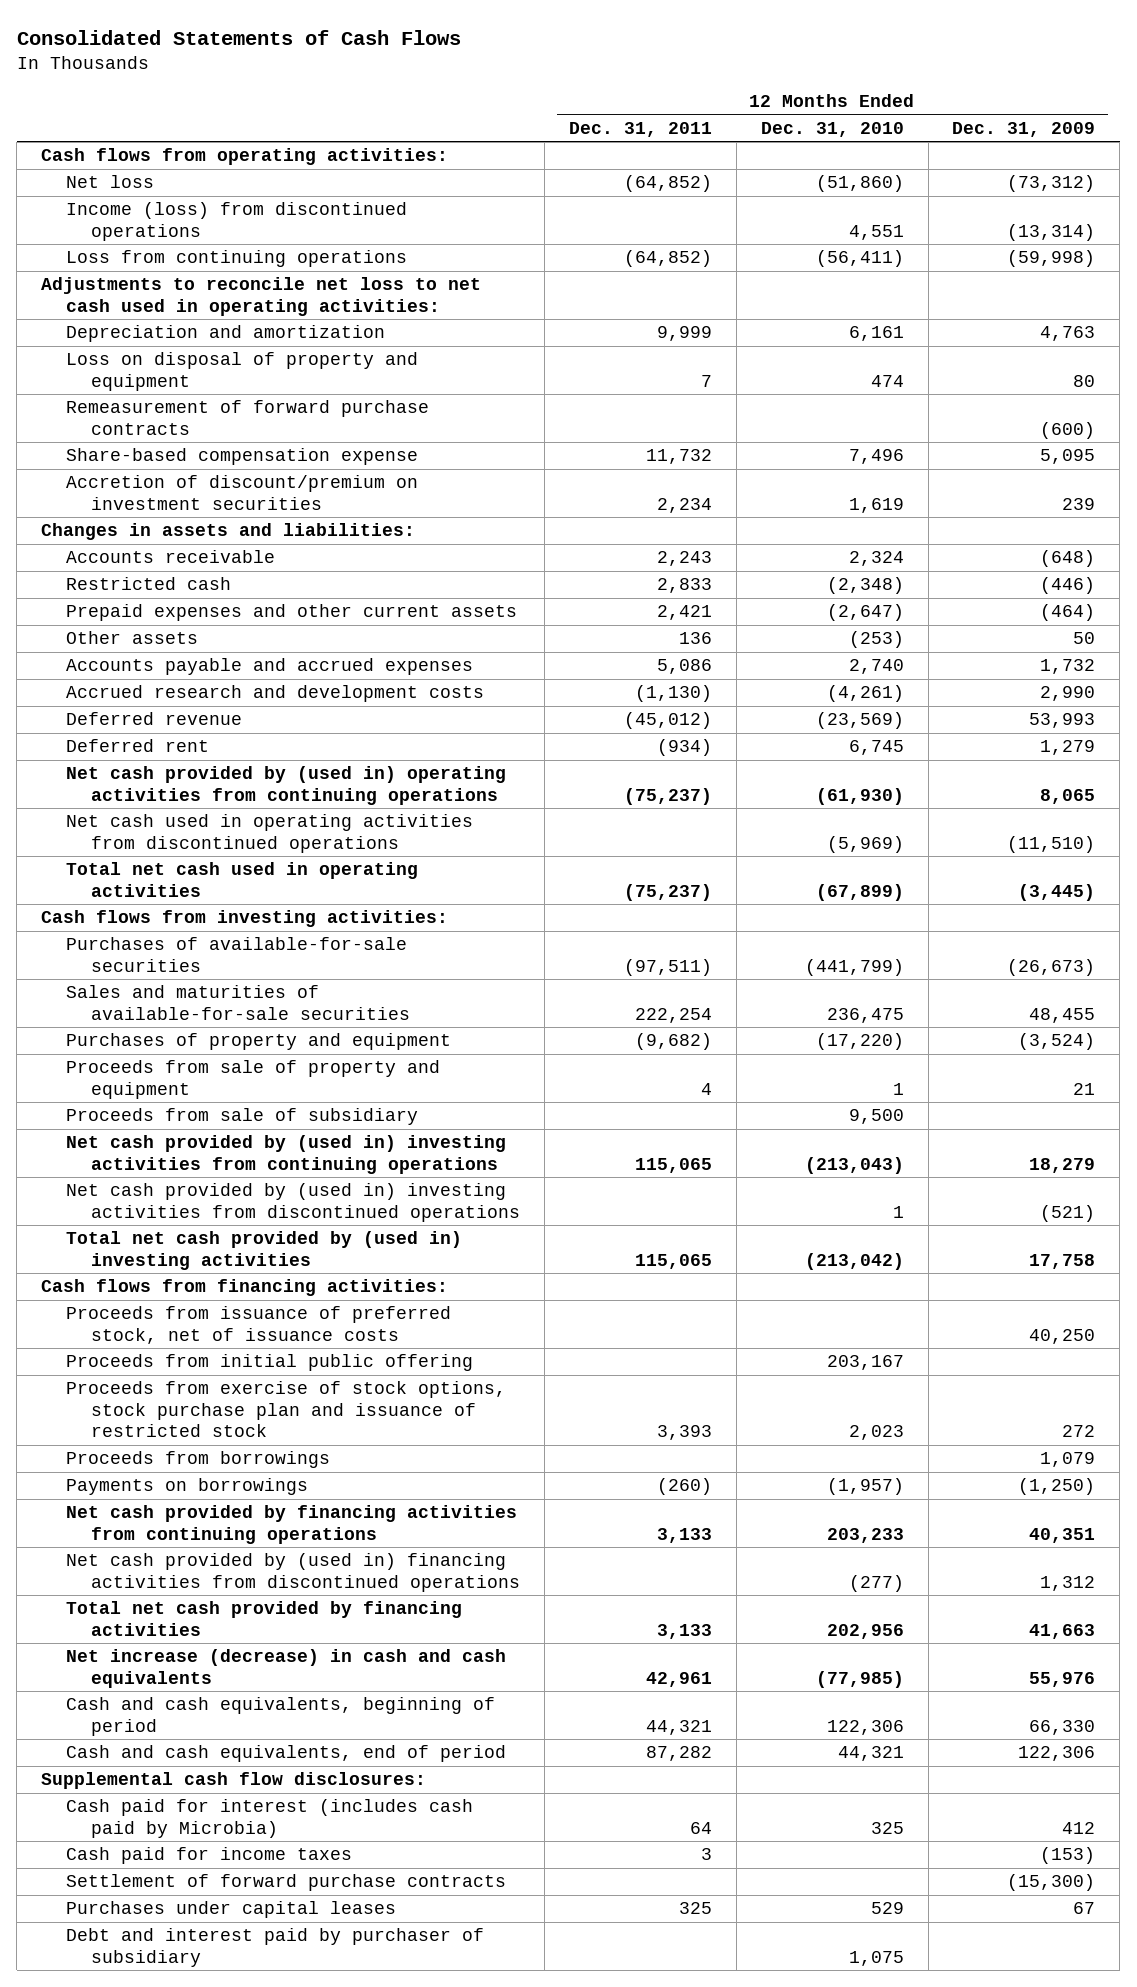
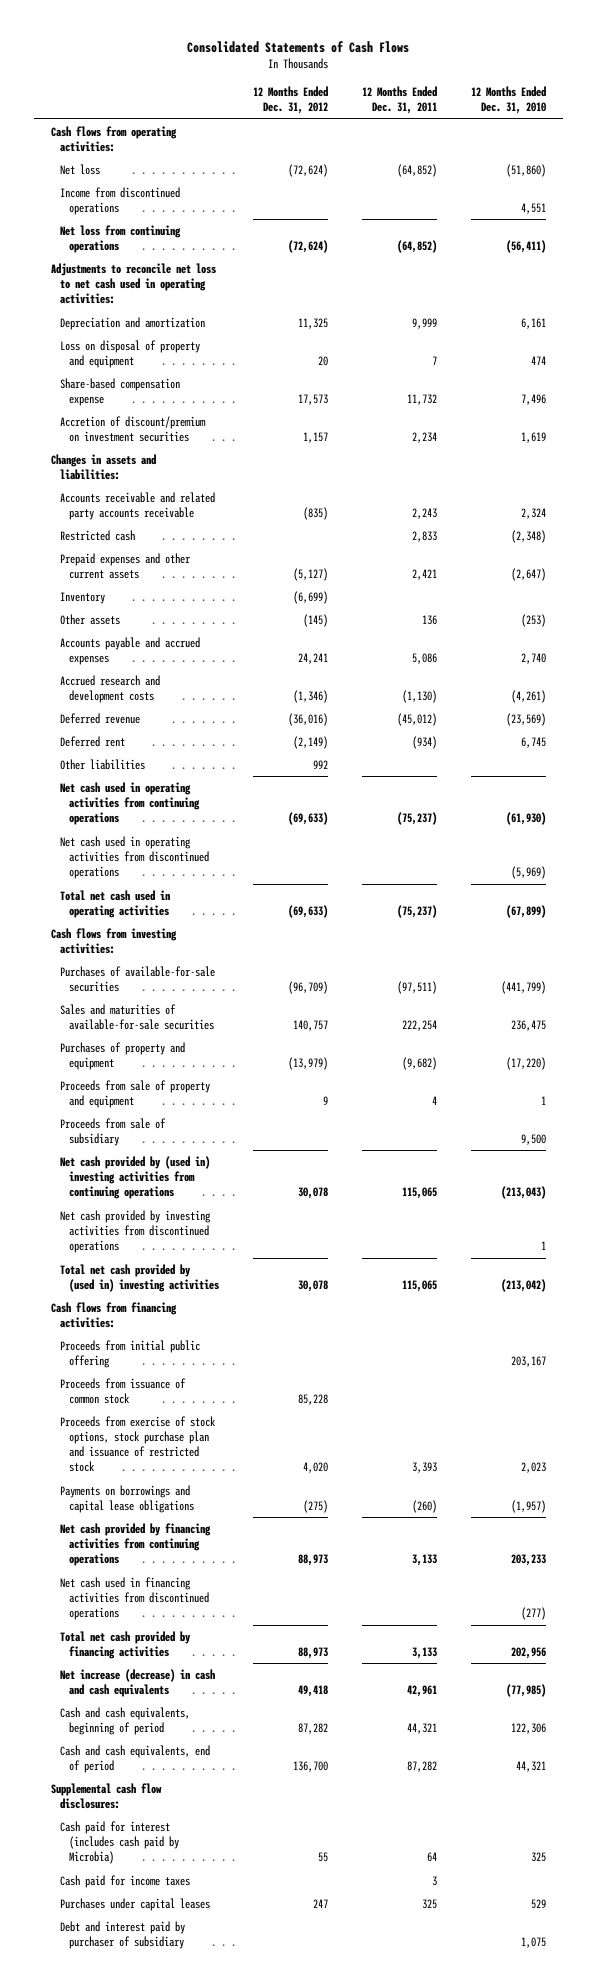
- | 12 Months Ended Dec. 31, 2011 | 12 Months Ended Dec. 31, 2010 | 12 Months Ended Dec. 31, 2009
+ | 12 Months Ended Dec. 31, 2012 | 12 Months Ended Dec. 31, 2011 | 12 Months Ended Dec. 31, 2010
- Income (loss) from discontinued operations | | 4,551 | (13,314)
- Loss from continuing operations | (64,852) | (56,411) | (59,998)
+ Income from discontinued operations | | | 4,551
+ Net loss from continuing operations | (72,624) | (64,852) | (56,411)
- Remeasurement of forward purchase contracts | | | (600)
- Accounts receivable | 2,243 | 2,324 | (648)
+ Accounts receivable and related party accounts receivable | (835) | 2,243 | 2,324
+ Inventory | (6,699) | |
- Net cash provided by (used in) operating activities from continuing operations | (75,237) | (61,930) | 8,065
+ Other liabilities | 992 | |
+ Net cash used in operating activities from continuing operations | (69,633) | (75,237) | (61,930)
- Net cash provided by (used in) investing activities from discontinued operations | | 1 | (521)
+ Net cash provided by investing activities from discontinued operations | | | 1
- Proceeds from issuance of preferred stock, net of issuance costs | | | 40,250
+ Proceeds from issuance of common stock | 85,228 | |
- Proceeds from borrowings | | | 1,079
- Payments on borrowings | (260) | (1,957) | (1,250)
+ Payments on borrowings and capital lease obligations | (275) | (260) | (1,957)
- Net cash provided by (used in) financing activities from discontinued operations | | (277) | 1,312
+ Net cash used in financing activities from discontinued operations | | | (277)
- Settlement of forward purchase contracts | | | (15,300)

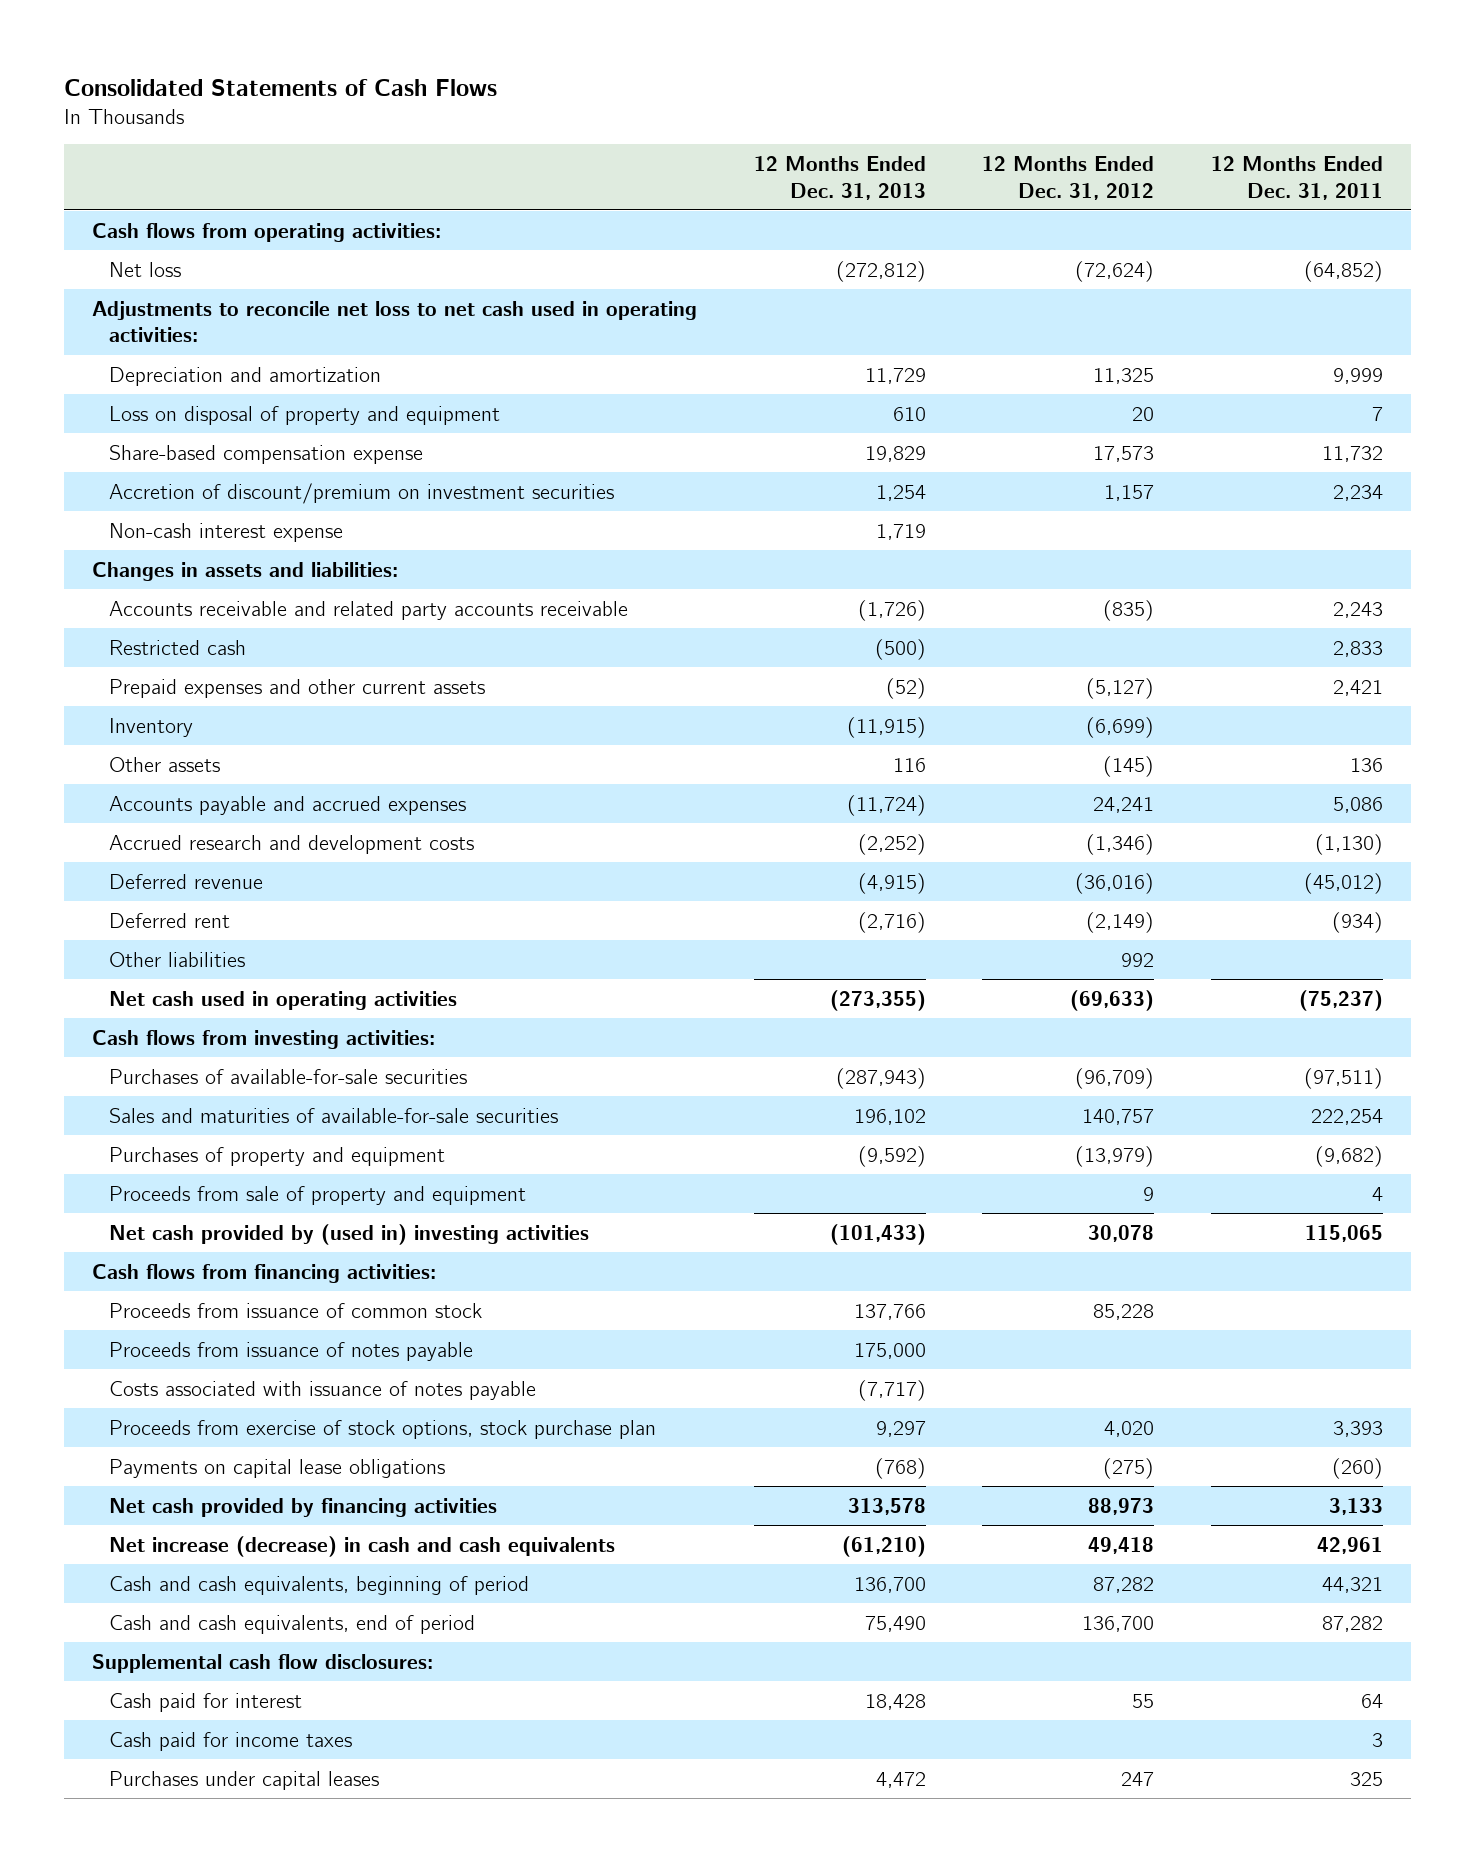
- | 12 Months Ended Dec. 31, 2012 | 12 Months Ended Dec. 31, 2011 | 12 Months Ended Dec. 31, 2010
+ | 12 Months Ended Dec. 31, 2013 | 12 Months Ended Dec. 31, 2012 | 12 Months Ended Dec. 31, 2011
- Income from discontinued operations | | | 4,551
- Net loss from continuing operations | (72,624) | (64,852) | (56,411)
+ Non-cash interest expense | 1,719 | |
- Net cash used in operating activities from continuing operations | (69,633) | (75,237) | (61,930)
- Net cash used in operating activities from discontinued operations | | | (5,969)
- Total net cash used in operating activities | (69,633) | (75,237) | (67,899)
+ Net cash used in operating activities | (273,355) | (69,633) | (75,237)
- Proceeds from sale of subsidiary | | | 9,500
- Net cash provided by (used in) investing activities from continuing operations | 30,078 | 115,065 | (213,043)
- Net cash provided by investing activities from discontinued operations | | | 1
- Total net cash provided by (used in) investing activities | 30,078 | 115,065 | (213,042)
+ Net cash provided by (used in) investing activities | (101,433) | 30,078 | 115,065
- Proceeds from initial public offering | | | 203,167
- Proceeds from exercise of stock options, stock purchase plan and issuance of restricted stock | 4,020 | 3,393 | 2,023
- Payments on borrowings and capital lease obligations | (275) | (260) | (1,957)
- Net cash provided by financing activities from continuing operations | 88,973 | 3,133 | 203,233
- Net cash used in financing activities from discontinued operations | | | (277)
- Total net cash provided by financing activities | 88,973 | 3,133 | 202,956
+ Proceeds from issuance of notes payable | 175,000 | |
+ Costs associated with issuance of notes payable | (7,717) | |
+ Proceeds from exercise of stock options, stock purchase plan | 9,297 | 4,020 | 3,393
+ Payments on capital lease obligations | (768) | (275) | (260)
+ Net cash provided by financing activities | 313,578 | 88,973 | 3,133
- Cash paid for interest (includes cash paid by Microbia) | 55 | 64 | 325
+ Cash paid for interest | 18,428 | 55 | 64
- Debt and interest paid by purchaser of subsidiary | | | 1,075

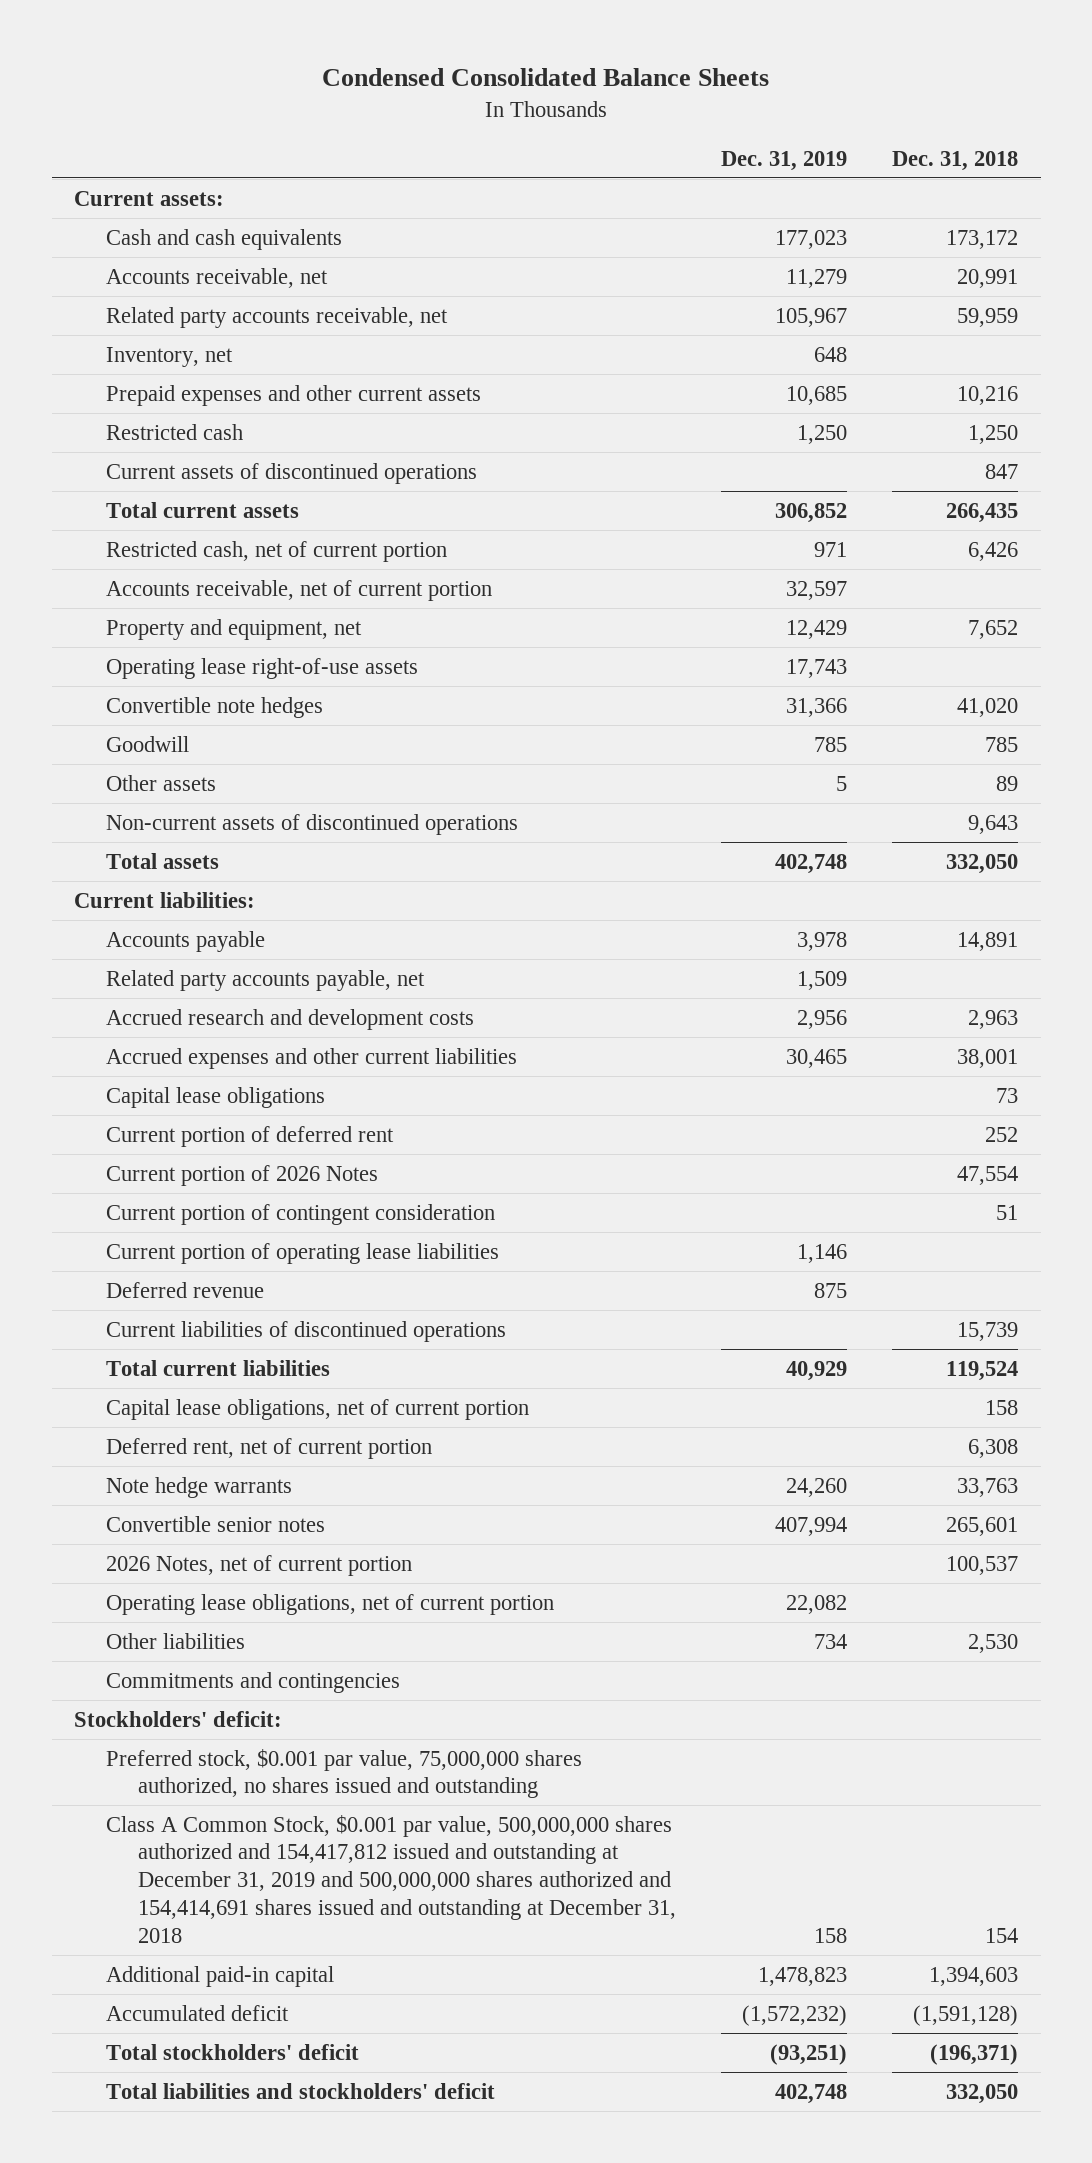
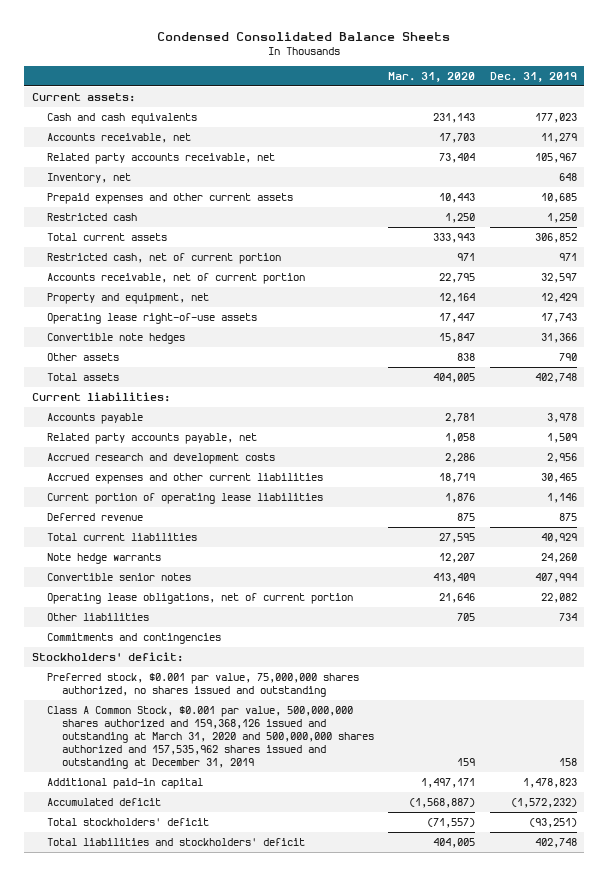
- | Dec. 31, 2019 | Dec. 31, 2018
+ | Mar. 31, 2020 | Dec. 31, 2019
- Current assets of discontinued operations | | 847
- Goodwill | 785 | 785
- Other assets | 5 | 89
- Non-current assets of discontinued operations | | 9,643
+ Other assets | 838 | 790
- Capital lease obligations | | 73
- Current portion of deferred rent | | 252
- Current portion of 2026 Notes | | 47,554
- Current portion of contingent consideration | | 51
- Current liabilities of discontinued operations | | 15,739
- Capital lease obligations, net of current portion | | 158
- Deferred rent, net of current portion | | 6,308
- 2026 Notes, net of current portion | | 100,537
- Class A Common Stock, $0.001 par value, 500,000,000 shares authorized and 154,417,812 issued and outstanding at December 31, 2019 and 500,000,000 shares authorized and 154,414,691 shares issued and outstanding at December 31, 2018 | 158 | 154
+ Class A Common Stock, $0.001 par value, 500,000,000 shares authorized and 159,368,126 issued and outstanding at March 31, 2020 and 500,000,000 shares authorized and 157,535,962 shares issued and outstanding at December 31, 2019 | 159 | 158

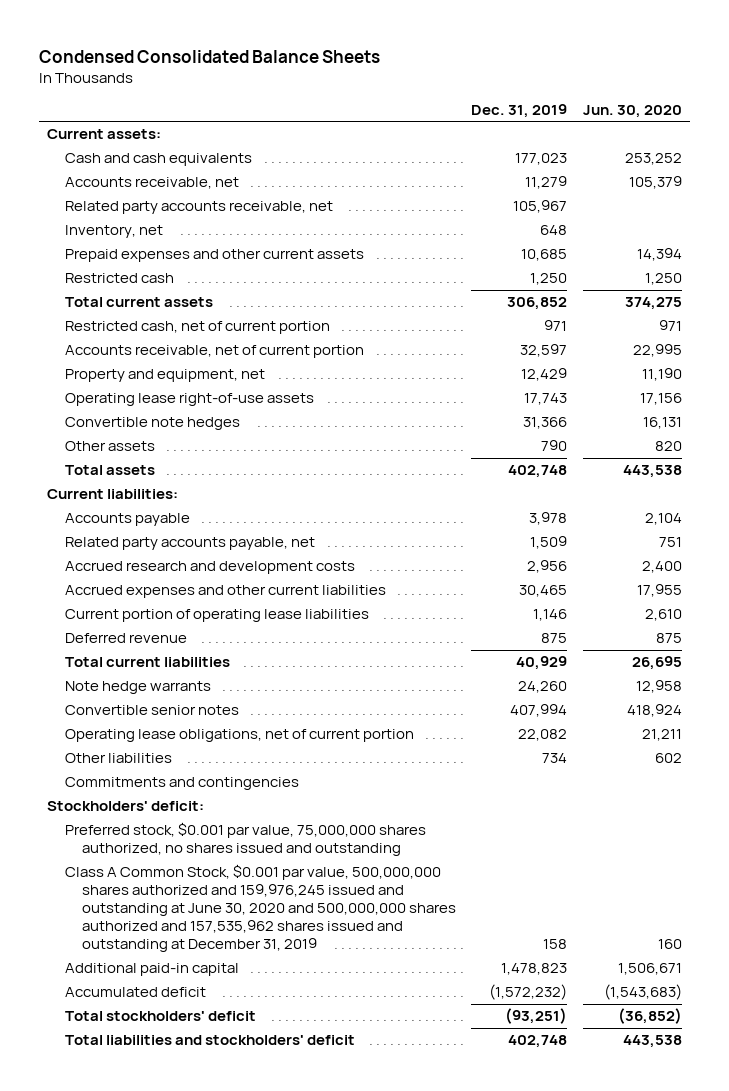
- | Mar. 31, 2020 | Dec. 31, 2019
+ | Dec. 31, 2019 | Jun. 30, 2020
- Class A Common Stock, $0.001 par value, 500,000,000 shares authorized and 159,368,126 issued and outstanding at March 31, 2020 and 500,000,000 shares authorized and 157,535,962 shares issued and outstanding at December 31, 2019 | 159 | 158
+ Class A Common Stock, $0.001 par value, 500,000,000 shares authorized and 159,976,245 issued and outstanding at June 30, 2020 and 500,000,000 shares authorized and 157,535,962 shares issued and outstanding at December 31, 2019 | 158 | 160

